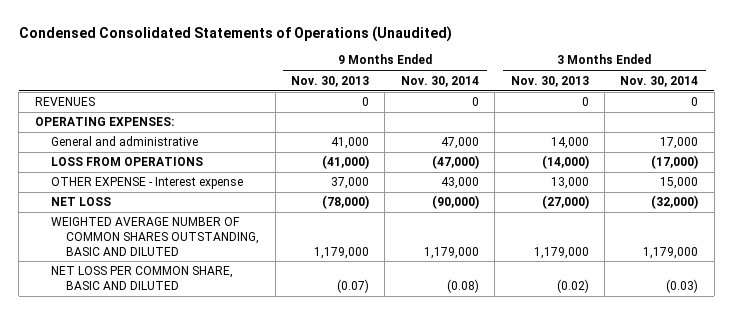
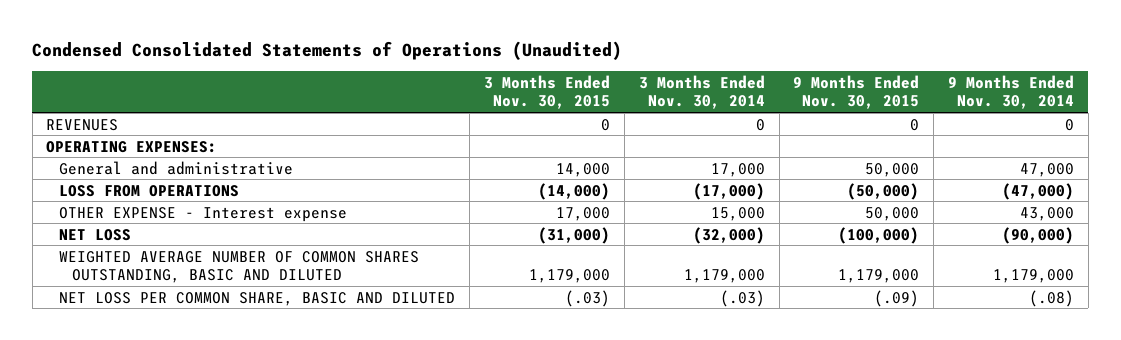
- | 9 Months Ended Nov. 30, 2013 | 9 Months Ended Nov. 30, 2014 | 3 Months Ended Nov. 30, 2013 | 3 Months Ended Nov. 30, 2014
+ | 3 Months Ended Nov. 30, 2015 | 3 Months Ended Nov. 30, 2014 | 9 Months Ended Nov. 30, 2015 | 9 Months Ended Nov. 30, 2014
- NET LOSS PER COMMON SHARE, BASIC AND DILUTED | (0.07) | (0.08) | (0.02) | (0.03)
+ NET LOSS PER COMMON SHARE, BASIC AND DILUTED | (.03) | (.03) | (.09) | (.08)

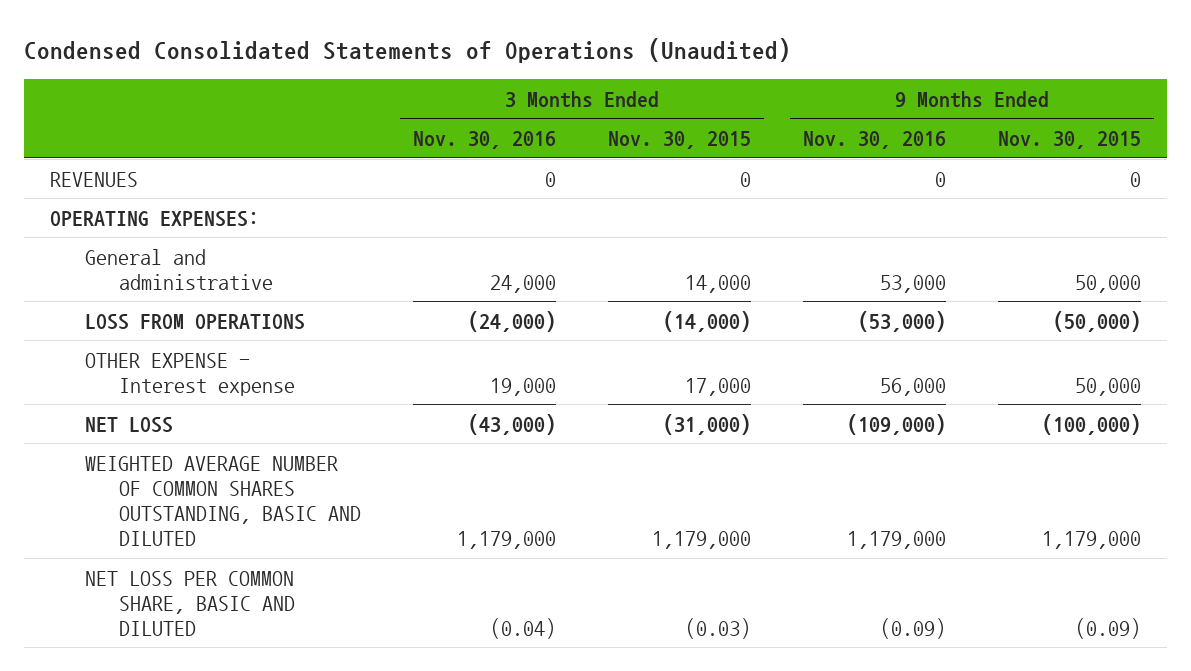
- | 3 Months Ended Nov. 30, 2015 | 3 Months Ended Nov. 30, 2014 | 9 Months Ended Nov. 30, 2015 | 9 Months Ended Nov. 30, 2014
+ | 3 Months Ended Nov. 30, 2016 | 3 Months Ended Nov. 30, 2015 | 9 Months Ended Nov. 30, 2016 | 9 Months Ended Nov. 30, 2015
- NET LOSS PER COMMON SHARE, BASIC AND DILUTED | (.03) | (.03) | (.09) | (.08)
+ NET LOSS PER COMMON SHARE, BASIC AND DILUTED | (0.04) | (0.03) | (0.09) | (0.09)

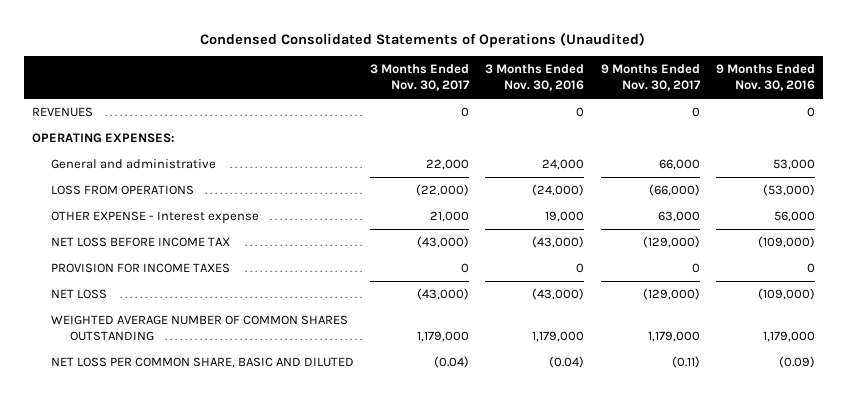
- | 3 Months Ended Nov. 30, 2016 | 3 Months Ended Nov. 30, 2015 | 9 Months Ended Nov. 30, 2016 | 9 Months Ended Nov. 30, 2015
+ | 3 Months Ended Nov. 30, 2017 | 3 Months Ended Nov. 30, 2016 | 9 Months Ended Nov. 30, 2017 | 9 Months Ended Nov. 30, 2016
+ NET LOSS BEFORE INCOME TAX | (43,000) | (43,000) | (129,000) | (109,000)
+ PROVISION FOR INCOME TAXES | 0 | 0 | 0 | 0
- WEIGHTED AVERAGE NUMBER OF COMMON SHARES OUTSTANDING, BASIC AND DILUTED | 1,179,000 | 1,179,000 | 1,179,000 | 1,179,000
+ WEIGHTED AVERAGE NUMBER OF COMMON SHARES OUTSTANDING | 1,179,000 | 1,179,000 | 1,179,000 | 1,179,000

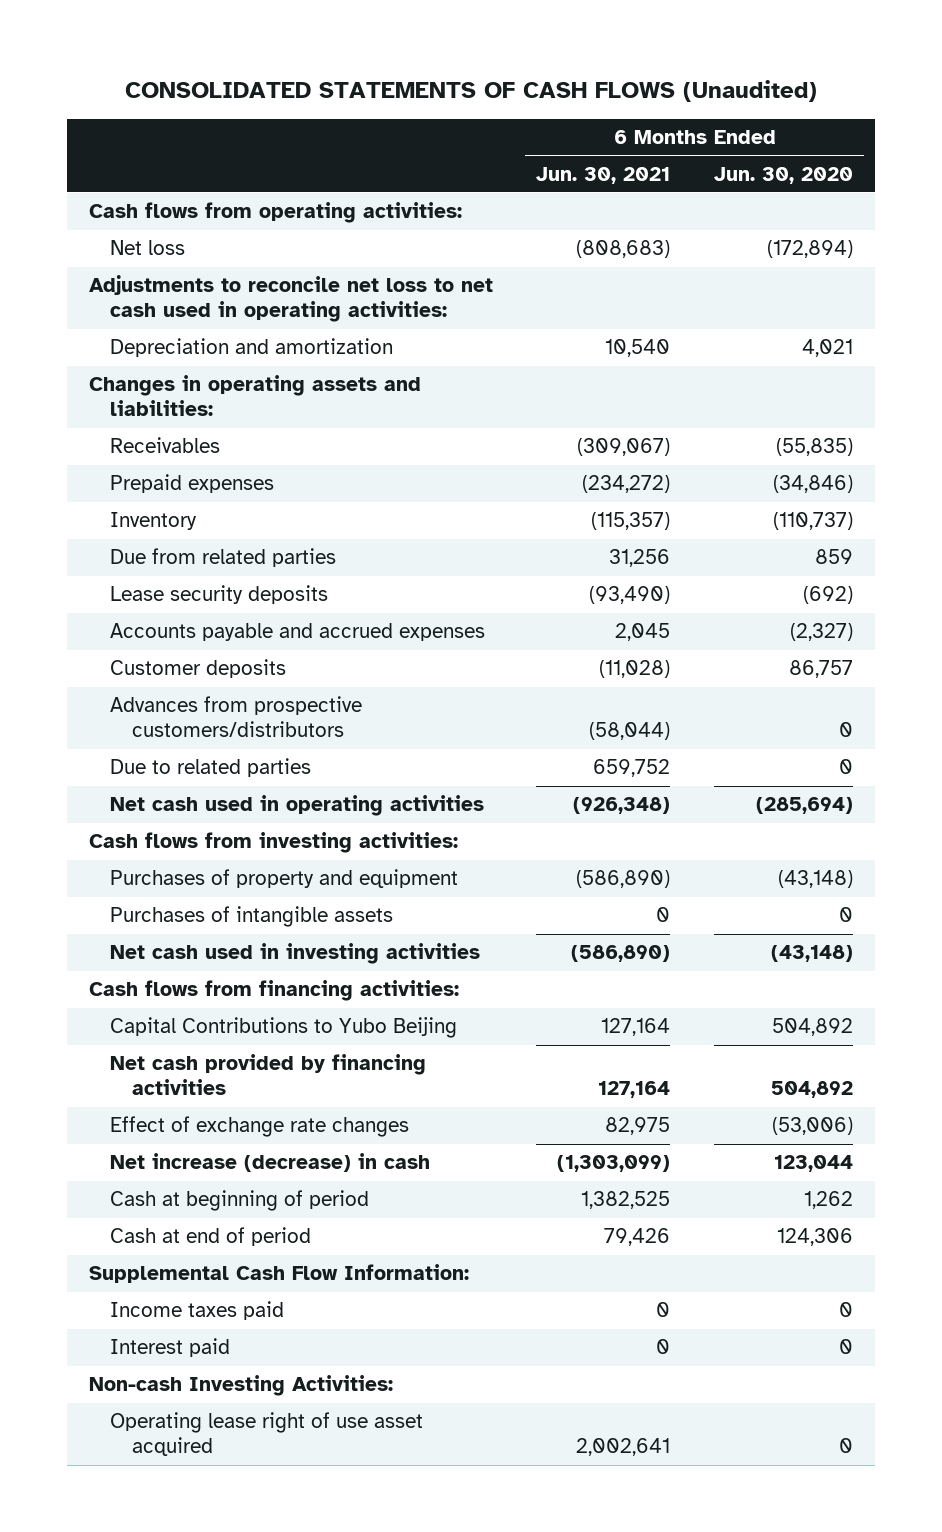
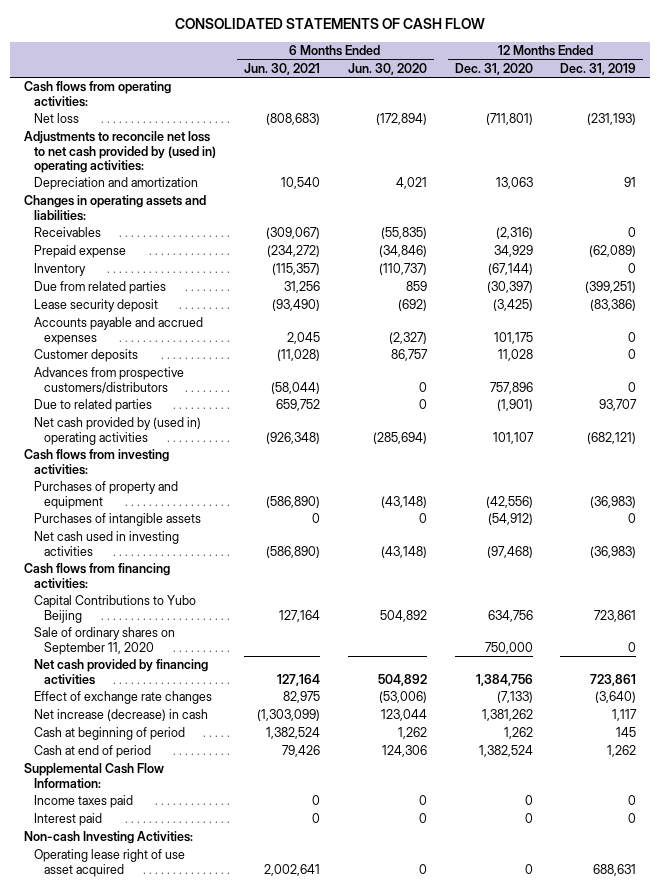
- CONSOLIDATED STATEMENTS OF CASH FLOWS (Unaudited)
+ CONSOLIDATED STATEMENTS OF CASH FLOW
- | 6 Months Ended Jun. 30, 2021 | 6 Months Ended Jun. 30, 2020
+ | 6 Months Ended Jun. 30, 2021 | 6 Months Ended Jun. 30, 2020 | 12 Months Ended Dec. 31, 2020 | 12 Months Ended Dec. 31, 2019
- Adjustments to reconcile net loss to net cash used in operating activities:
+ Adjustments to reconcile net loss to net cash provided by (used in) operating activities:
- Prepaid expenses | (234,272) | (34,846)
+ Prepaid expense | (234,272) | (34,846) | 34,929 | (62,089)
- Lease security deposits | (93,490) | (692)
+ Lease security deposit | (93,490) | (692) | (3,425) | (83,386)
- Net cash used in operating activities | (926,348) | (285,694)
+ Net cash provided by (used in) operating activities | (926,348) | (285,694) | 101,107 | (682,121)
+ Sale of ordinary shares on September 11, 2020 | | | 750,000 | 0
- Cash at beginning of period | 1,382,525 | 1,262
+ Cash at beginning of period | 1,382,524 | 1,262 | 1,262 | 145

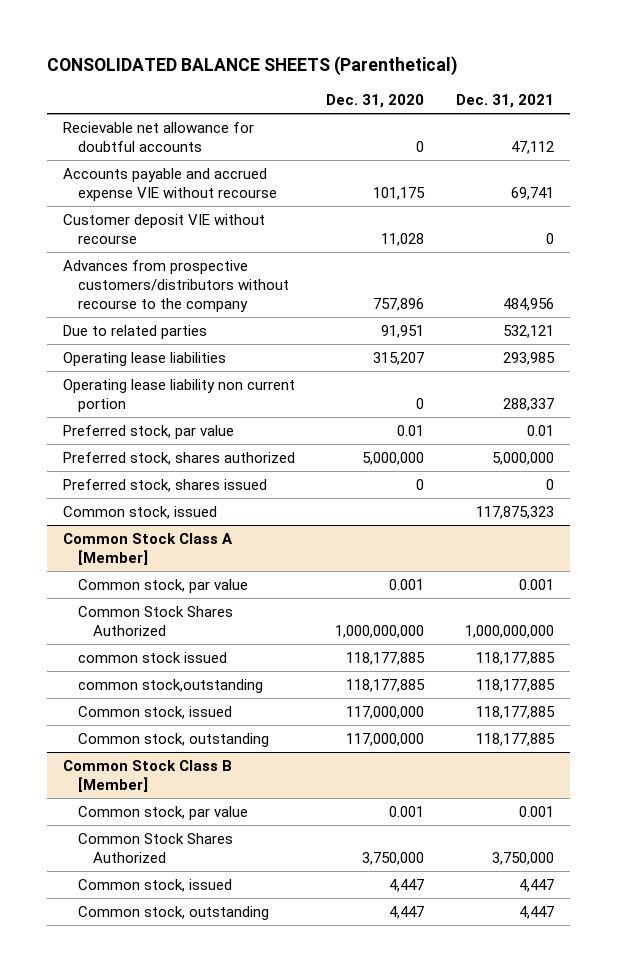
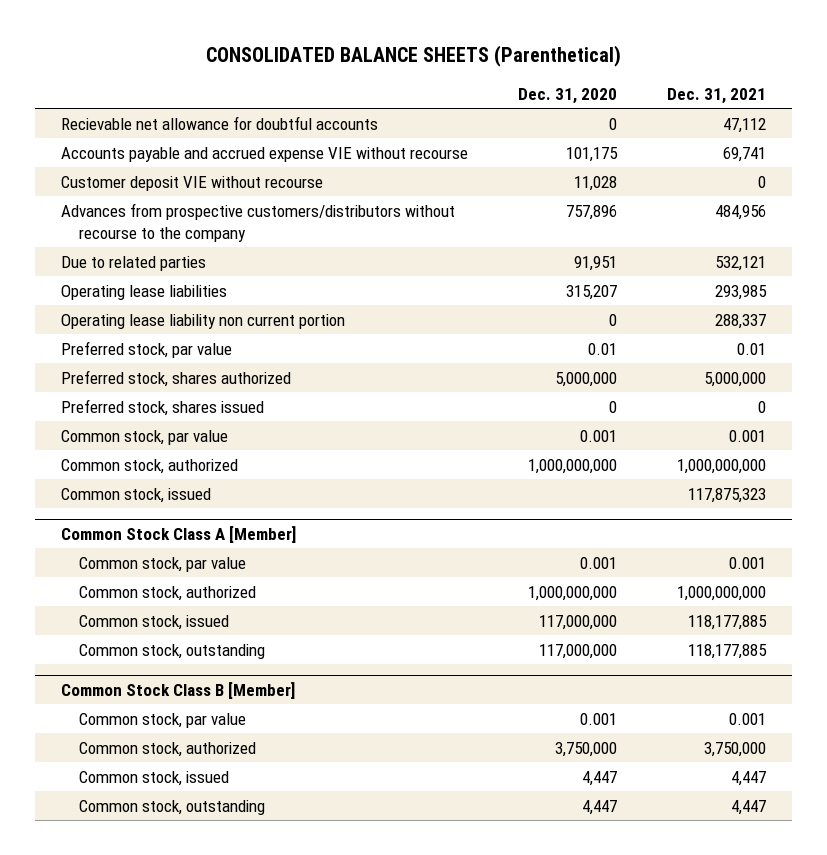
+ Common stock, par value | 0.001 | 0.001
+ Common stock, authorized | 1,000,000,000 | 1,000,000,000
@ Common Stock Class A [Member]
- Common Stock Shares Authorized | 1,000,000,000 | 1,000,000,000
- common stock issued | 118,177,885 | 118,177,885
- common stock,outstanding | 118,177,885 | 118,177,885
+ Common stock, authorized | 1,000,000,000 | 1,000,000,000
@ Common Stock Class B [Member]
- Common Stock Shares Authorized | 3,750,000 | 3,750,000
+ Common stock, authorized | 3,750,000 | 3,750,000

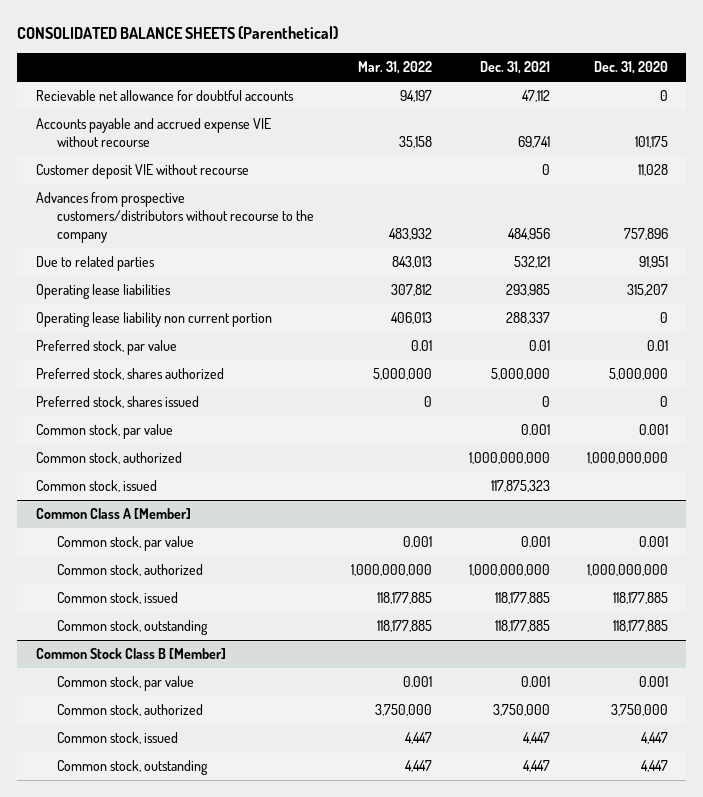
- | Dec. 31, 2020 | Dec. 31, 2021
+ | Mar. 31, 2022 | Dec. 31, 2021 | Dec. 31, 2020
- Common Stock Class A [Member]
+ Common Class A [Member]
- Common stock, issued | 117,000,000 | 118,177,885
- Common stock, outstanding | 117,000,000 | 118,177,885
+ Common stock, issued | 118,177,885 | 118,177,885 | 118,177,885
+ Common stock, outstanding | 118,177,885 | 118,177,885 | 118,177,885

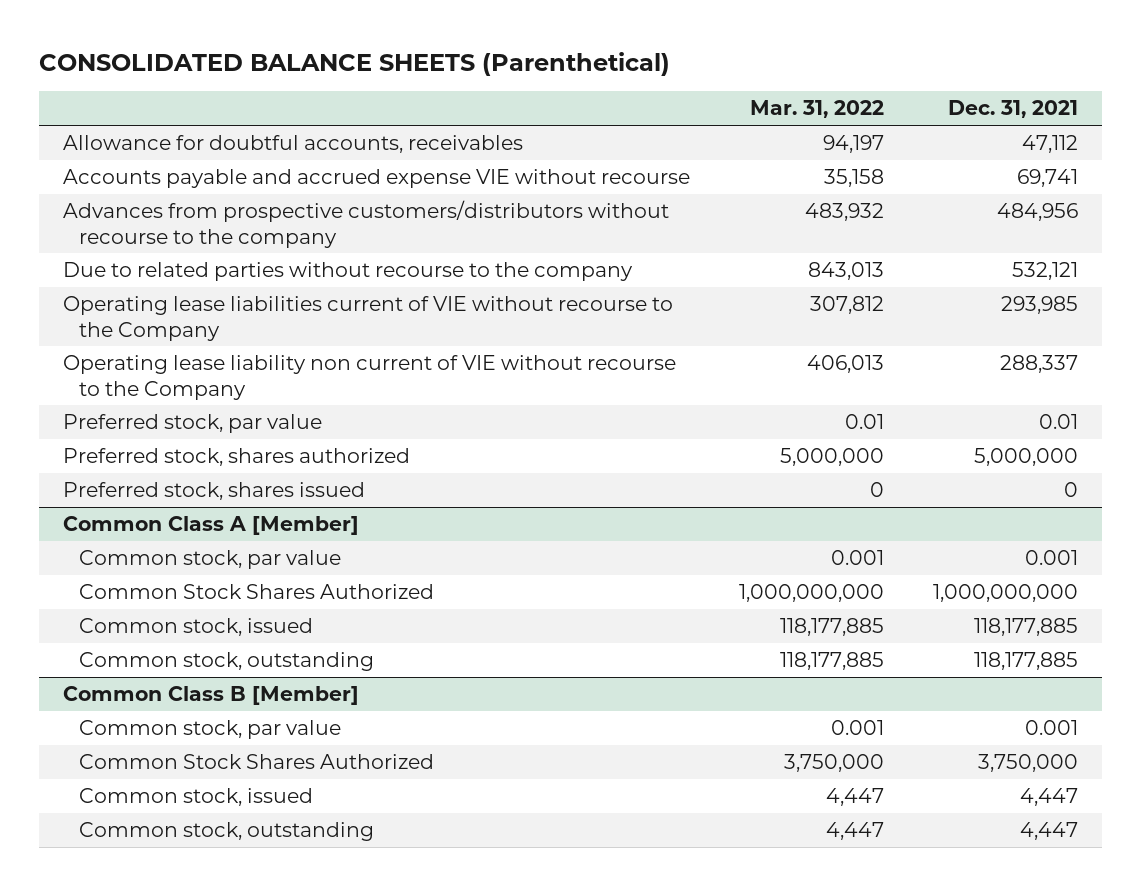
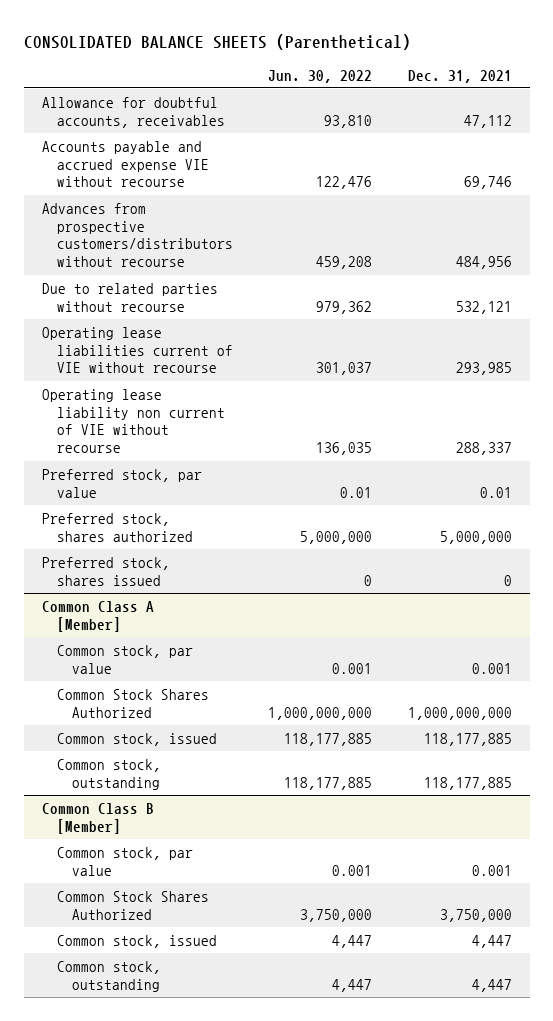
- | Mar. 31, 2022 | Dec. 31, 2021
+ | Jun. 30, 2022 | Dec. 31, 2021
- Accounts payable and accrued expense VIE without recourse | 35,158 | 69,741
- Advances from prospective customers/distributors without recourse to the company | 483,932 | 484,956
- Due to related parties without recourse to the company | 843,013 | 532,121
- Operating lease liabilities current of VIE without recourse to the Company | 307,812 | 293,985
- Operating lease liability non current of VIE without recourse to the Company | 406,013 | 288,337
+ Accounts payable and accrued expense VIE without recourse | 122,476 | 69,746
+ Advances from prospective customers/distributors without recourse | 459,208 | 484,956
+ Due to related parties without recourse | 979,362 | 532,121
+ Operating lease liabilities current of VIE without recourse | 301,037 | 293,985
+ Operating lease liability non current of VIE without recourse | 136,035 | 288,337

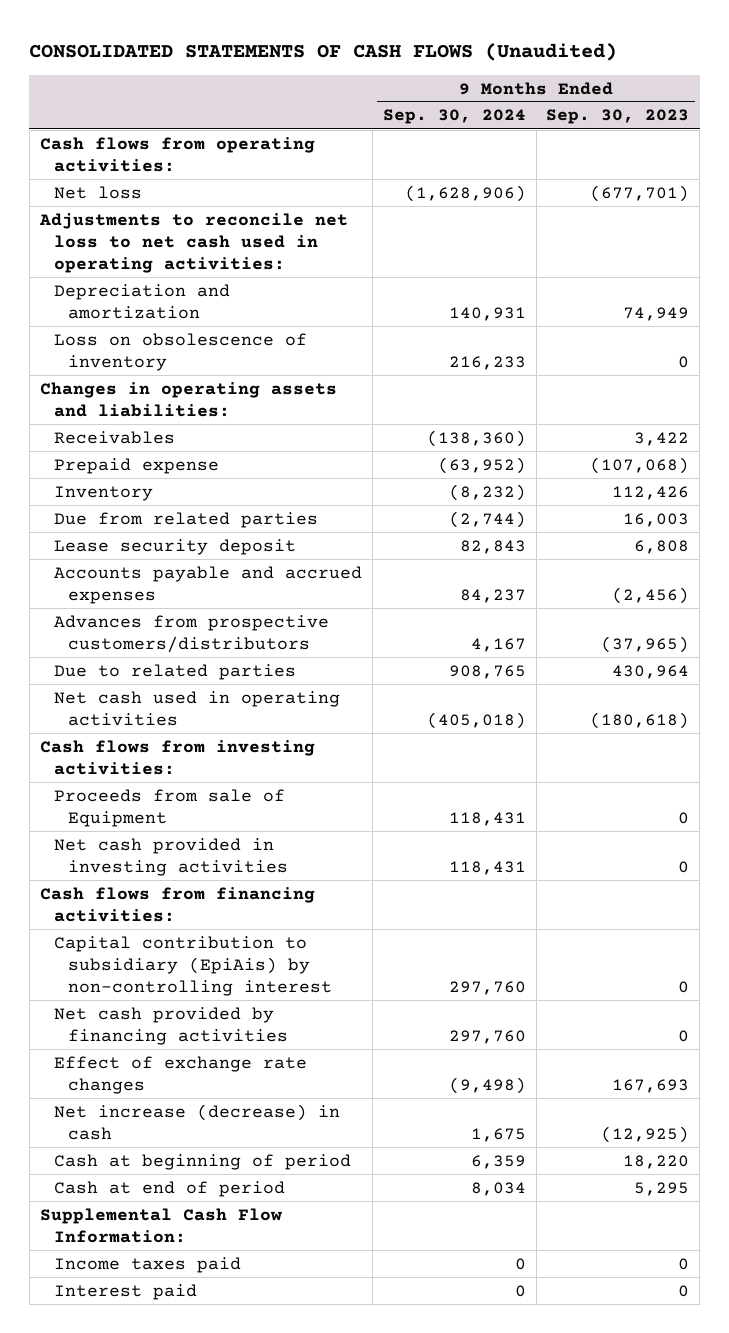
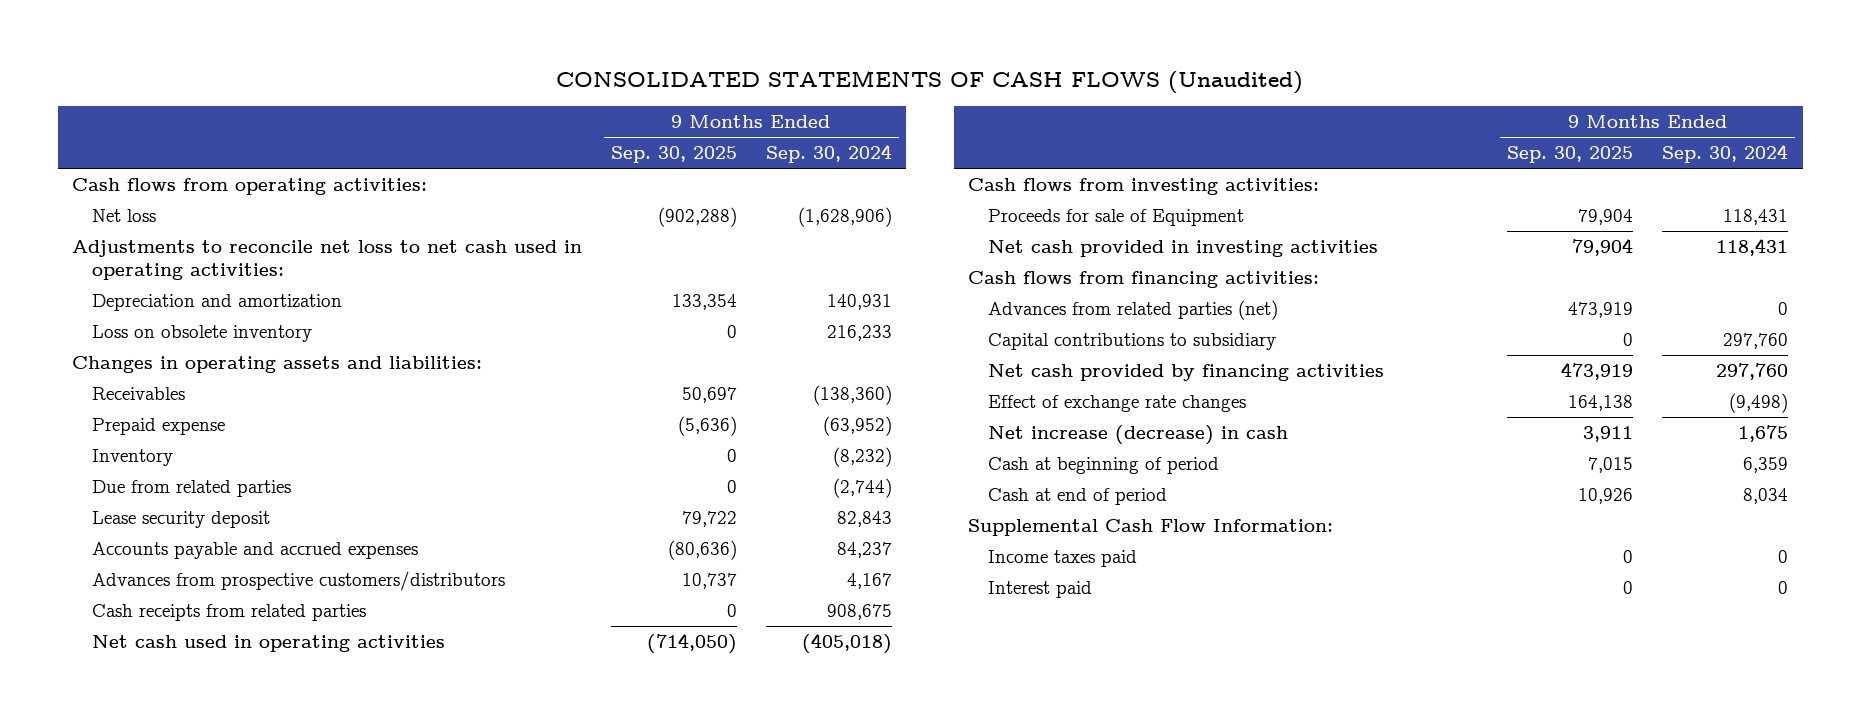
- | 9 Months Ended Sep. 30, 2024 | 9 Months Ended Sep. 30, 2023
+ | 9 Months Ended Sep. 30, 2025 | 9 Months Ended Sep. 30, 2024
- Loss on obsolescence of inventory | 216,233 | 0
+ Loss on obsolete inventory | 0 | 216,233
- Due to related parties | 908,765 | 430,964
+ Cash receipts from related parties | 0 | 908,675
- Proceeds from sale of Equipment | 118,431 | 0
+ Proceeds for sale of Equipment | 79,904 | 118,431
- Capital contribution to subsidiary (EpiAis) by non-controlling interest | 297,760 | 0
+ Advances from related parties (net) | 473,919 | 0
+ Capital contributions to subsidiary | 0 | 297,760

